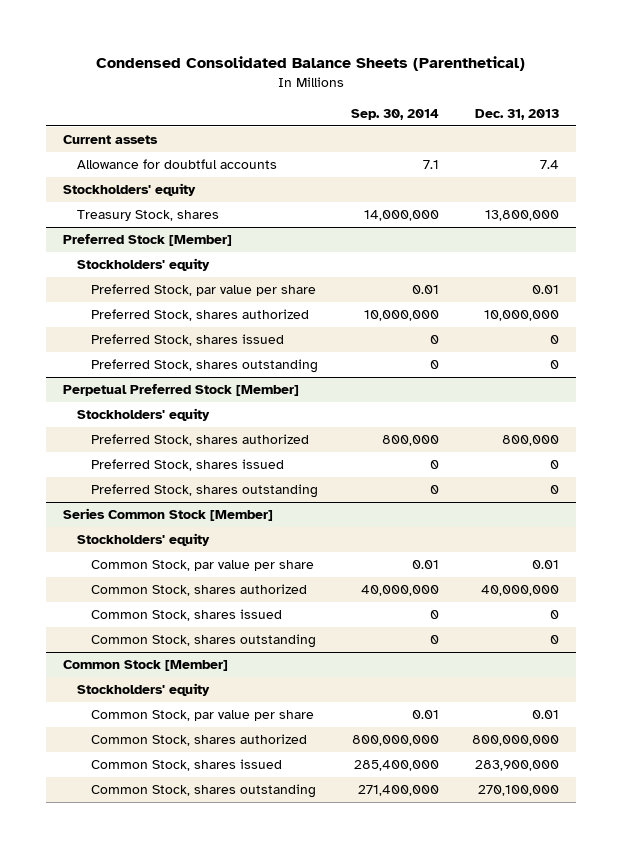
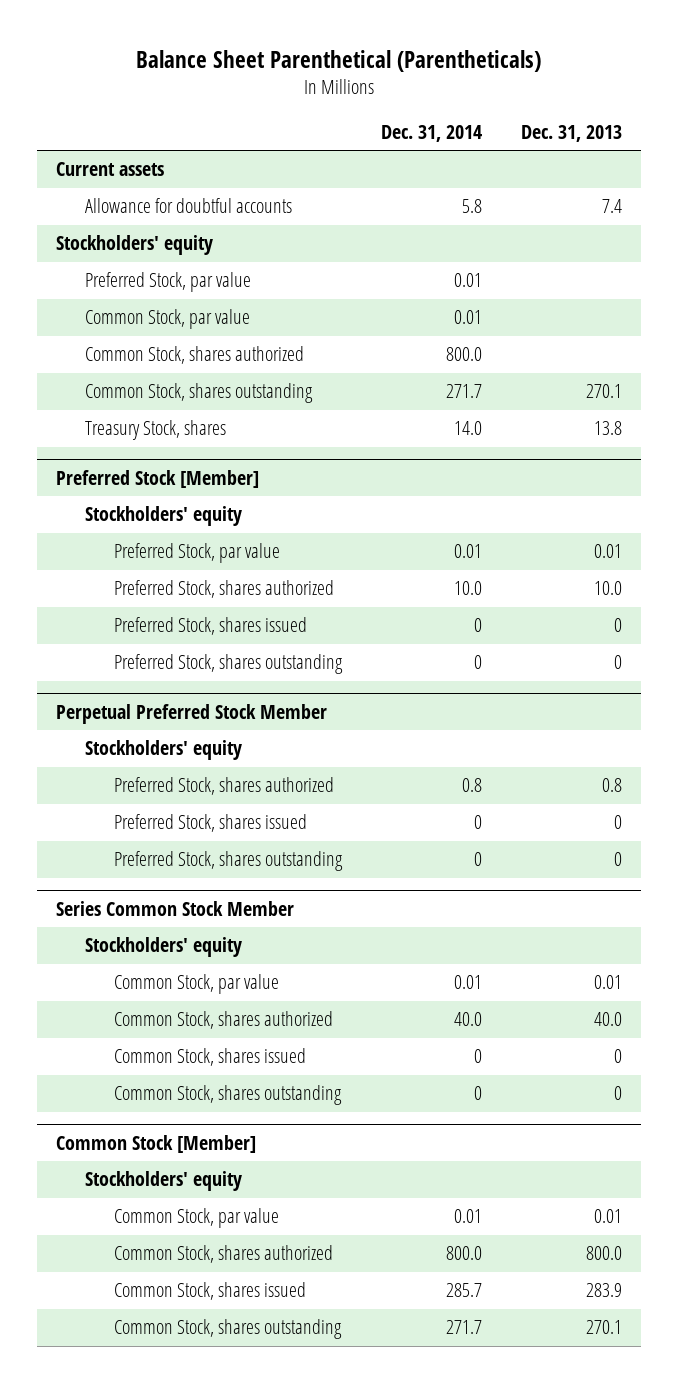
- Condensed Consolidated Balance Sheets (Parenthetical)
+ Balance Sheet Parenthetical (Parentheticals)
- | Sep. 30, 2014 | Dec. 31, 2013
+ | Dec. 31, 2014 | Dec. 31, 2013
- Treasury Stock, shares | 14,000,000 | 13,800,000
+ Preferred Stock, par value | 0.01 |
+ Common Stock, par value | 0.01 |
+ Common Stock, shares authorized | 800.0 |
+ Common Stock, shares outstanding | 271.7 | 270.1
+ Treasury Stock, shares | 14.0 | 13.8
@ Preferred Stock [Member]
- Preferred Stock, par value per share | 0.01 | 0.01
- Preferred Stock, shares authorized | 10,000,000 | 10,000,000
+ Preferred Stock, par value | 0.01 | 0.01
+ Preferred Stock, shares authorized | 10.0 | 10.0
- Perpetual Preferred Stock [Member]
+ Perpetual Preferred Stock Member
- Preferred Stock, shares authorized | 800,000 | 800,000
+ Preferred Stock, shares authorized | 0.8 | 0.8
- Series Common Stock [Member]
+ Series Common Stock Member
- Common Stock, par value per share | 0.01 | 0.01
- Common Stock, shares authorized | 40,000,000 | 40,000,000
+ Common Stock, par value | 0.01 | 0.01
+ Common Stock, shares authorized | 40.0 | 40.0
@ Common Stock [Member]
- Common Stock, par value per share | 0.01 | 0.01
- Common Stock, shares authorized | 800,000,000 | 800,000,000
- Common Stock, shares issued | 285,400,000 | 283,900,000
- Common Stock, shares outstanding | 271,400,000 | 270,100,000
+ Common Stock, par value | 0.01 | 0.01
+ Common Stock, shares authorized | 800.0 | 800.0
+ Common Stock, shares issued | 285.7 | 283.9
+ Common Stock, shares outstanding | 271.7 | 270.1

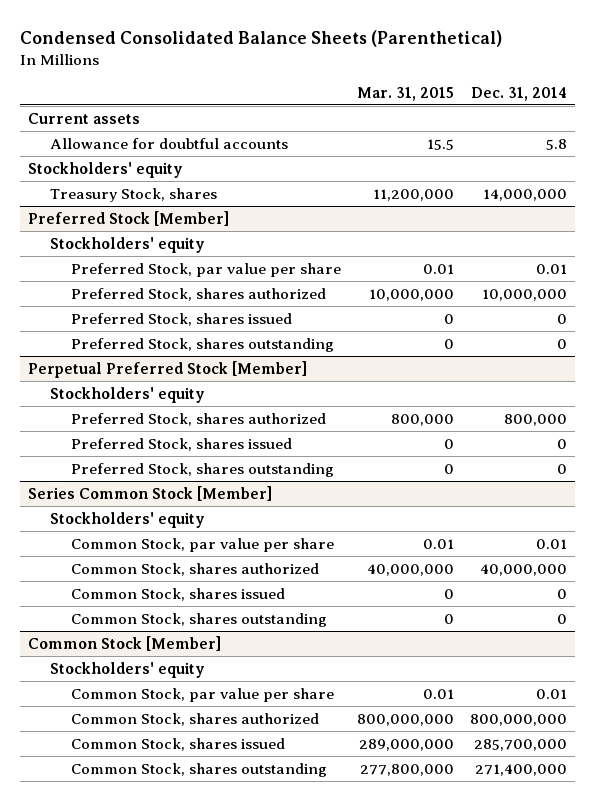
- Balance Sheet Parenthetical (Parentheticals)
+ Condensed Consolidated Balance Sheets (Parenthetical)
- | Dec. 31, 2014 | Dec. 31, 2013
+ | Mar. 31, 2015 | Dec. 31, 2014
- Preferred Stock, par value | 0.01 |
- Common Stock, par value | 0.01 |
- Common Stock, shares authorized | 800.0 |
- Common Stock, shares outstanding | 271.7 | 270.1
- Treasury Stock, shares | 14.0 | 13.8
+ Treasury Stock, shares | 11,200,000 | 14,000,000
@ Preferred Stock [Member]
- Preferred Stock, par value | 0.01 | 0.01
- Preferred Stock, shares authorized | 10.0 | 10.0
+ Preferred Stock, par value per share | 0.01 | 0.01
+ Preferred Stock, shares authorized | 10,000,000 | 10,000,000
- Perpetual Preferred Stock Member
+ Perpetual Preferred Stock [Member]
- Preferred Stock, shares authorized | 0.8 | 0.8
+ Preferred Stock, shares authorized | 800,000 | 800,000
- Series Common Stock Member
+ Series Common Stock [Member]
- Common Stock, par value | 0.01 | 0.01
- Common Stock, shares authorized | 40.0 | 40.0
+ Common Stock, par value per share | 0.01 | 0.01
+ Common Stock, shares authorized | 40,000,000 | 40,000,000
@ Common Stock [Member]
- Common Stock, par value | 0.01 | 0.01
- Common Stock, shares authorized | 800.0 | 800.0
- Common Stock, shares issued | 285.7 | 283.9
- Common Stock, shares outstanding | 271.7 | 270.1
+ Common Stock, par value per share | 0.01 | 0.01
+ Common Stock, shares authorized | 800,000,000 | 800,000,000
+ Common Stock, shares issued | 289,000,000 | 285,700,000
+ Common Stock, shares outstanding | 277,800,000 | 271,400,000

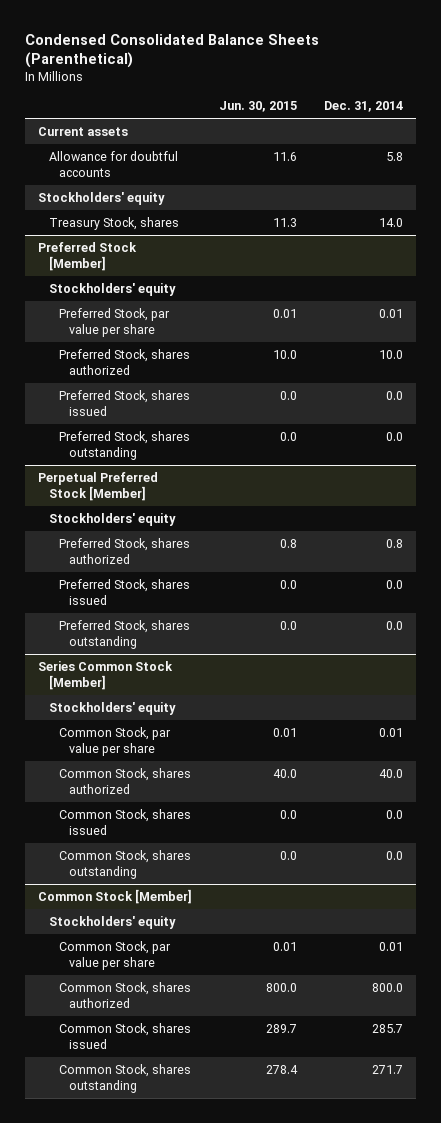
- | Mar. 31, 2015 | Dec. 31, 2014
+ | Jun. 30, 2015 | Dec. 31, 2014
- Treasury Stock, shares | 11,200,000 | 14,000,000
+ Treasury Stock, shares | 11.3 | 14.0
@ Preferred Stock [Member]
- Preferred Stock, shares authorized | 10,000,000 | 10,000,000
- Preferred Stock, shares issued | 0 | 0
- Preferred Stock, shares outstanding | 0 | 0
+ Preferred Stock, shares authorized | 10.0 | 10.0
+ Preferred Stock, shares issued | 0.0 | 0.0
+ Preferred Stock, shares outstanding | 0.0 | 0.0
@ Perpetual Preferred Stock [Member]
- Preferred Stock, shares authorized | 800,000 | 800,000
- Preferred Stock, shares issued | 0 | 0
- Preferred Stock, shares outstanding | 0 | 0
+ Preferred Stock, shares authorized | 0.8 | 0.8
+ Preferred Stock, shares issued | 0.0 | 0.0
+ Preferred Stock, shares outstanding | 0.0 | 0.0
@ Series Common Stock [Member]
- Common Stock, shares authorized | 40,000,000 | 40,000,000
- Common Stock, shares issued | 0 | 0
- Common Stock, shares outstanding | 0 | 0
+ Common Stock, shares authorized | 40.0 | 40.0
+ Common Stock, shares issued | 0.0 | 0.0
+ Common Stock, shares outstanding | 0.0 | 0.0
@ Common Stock [Member]
- Common Stock, shares authorized | 800,000,000 | 800,000,000
- Common Stock, shares issued | 289,000,000 | 285,700,000
- Common Stock, shares outstanding | 277,800,000 | 271,400,000
+ Common Stock, shares authorized | 800.0 | 800.0
+ Common Stock, shares issued | 289.7 | 285.7
+ Common Stock, shares outstanding | 278.4 | 271.7

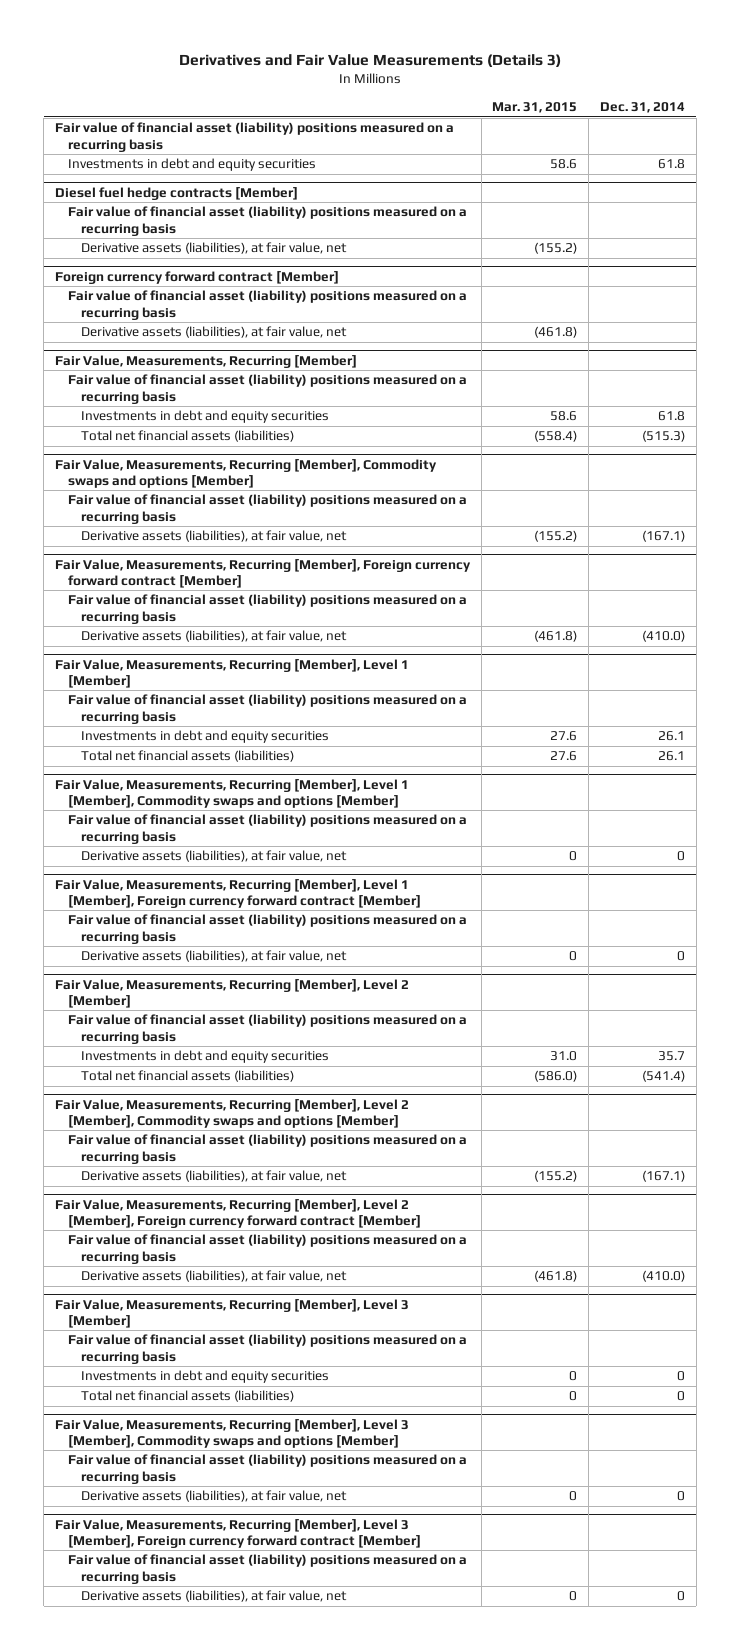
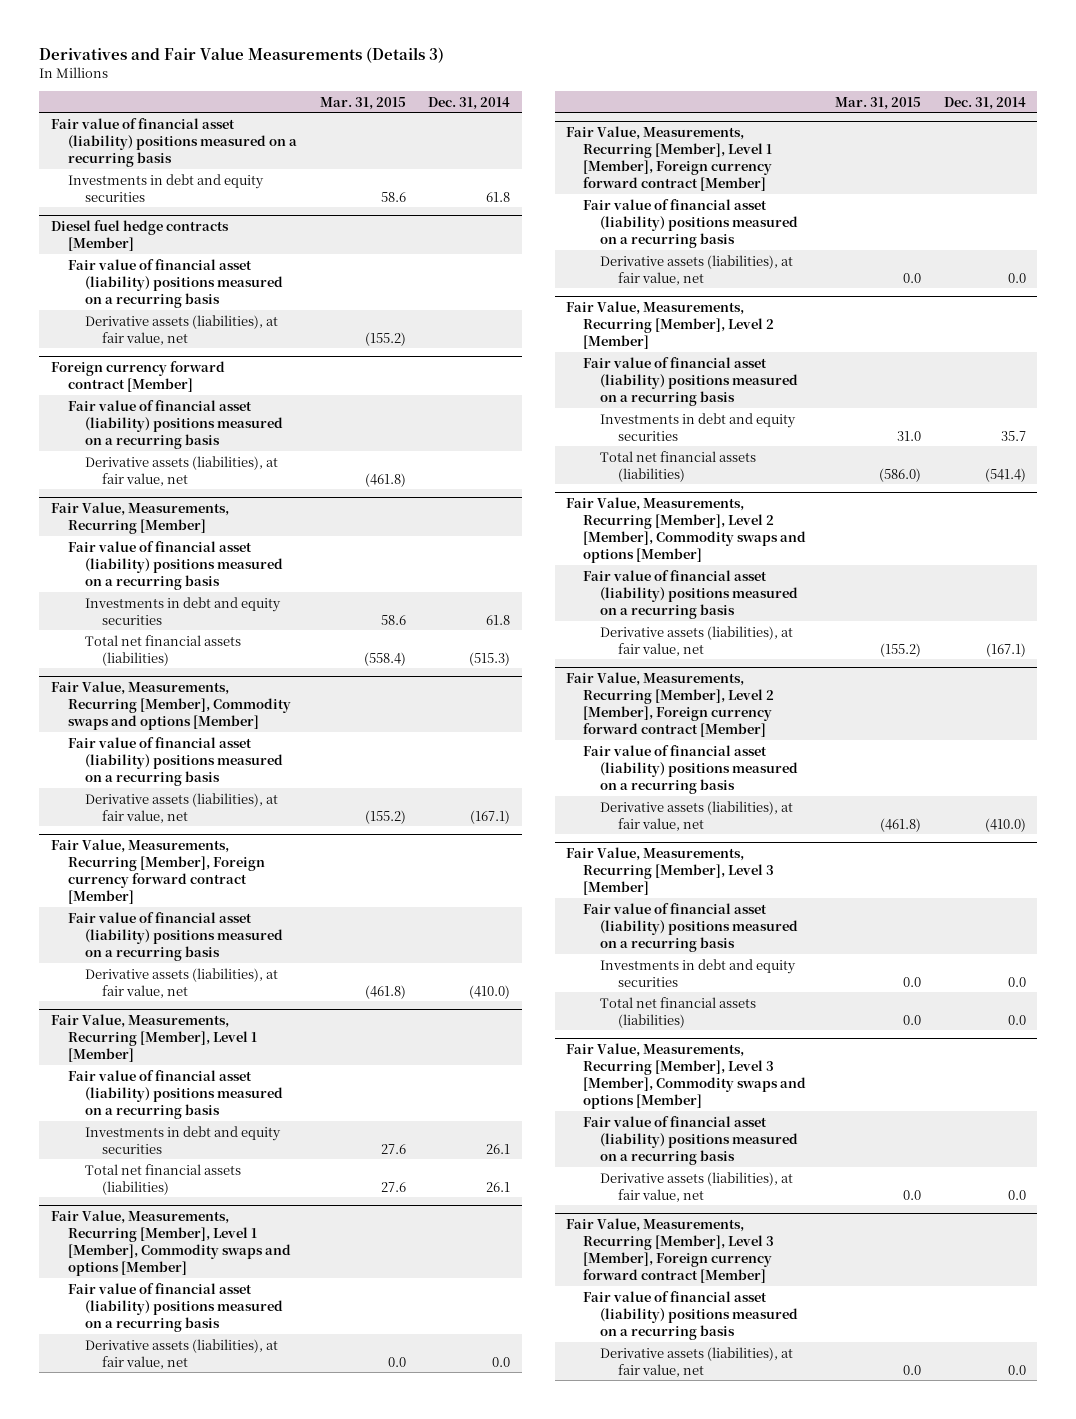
@ Fair Value, Measurements, Recurring [Member], Level 1 [Member], Commodity swaps and options [Member]
- Derivative assets (liabilities), at fair value, net | 0 | 0
+ Derivative assets (liabilities), at fair value, net | 0.0 | 0.0
@ Fair Value, Measurements, Recurring [Member], Level 1 [Member], Foreign currency forward contract [Member]
- Derivative assets (liabilities), at fair value, net | 0 | 0
+ Derivative assets (liabilities), at fair value, net | 0.0 | 0.0
@ Fair Value, Measurements, Recurring [Member], Level 3 [Member]
- Investments in debt and equity securities | 0 | 0
- Total net financial assets (liabilities) | 0 | 0
+ Investments in debt and equity securities | 0.0 | 0.0
+ Total net financial assets (liabilities) | 0.0 | 0.0
@ Fair Value, Measurements, Recurring [Member], Level 3 [Member], Commodity swaps and options [Member]
- Derivative assets (liabilities), at fair value, net | 0 | 0
+ Derivative assets (liabilities), at fair value, net | 0.0 | 0.0
@ Fair Value, Measurements, Recurring [Member], Level 3 [Member], Foreign currency forward contract [Member]
- Derivative assets (liabilities), at fair value, net | 0 | 0
+ Derivative assets (liabilities), at fair value, net | 0.0 | 0.0

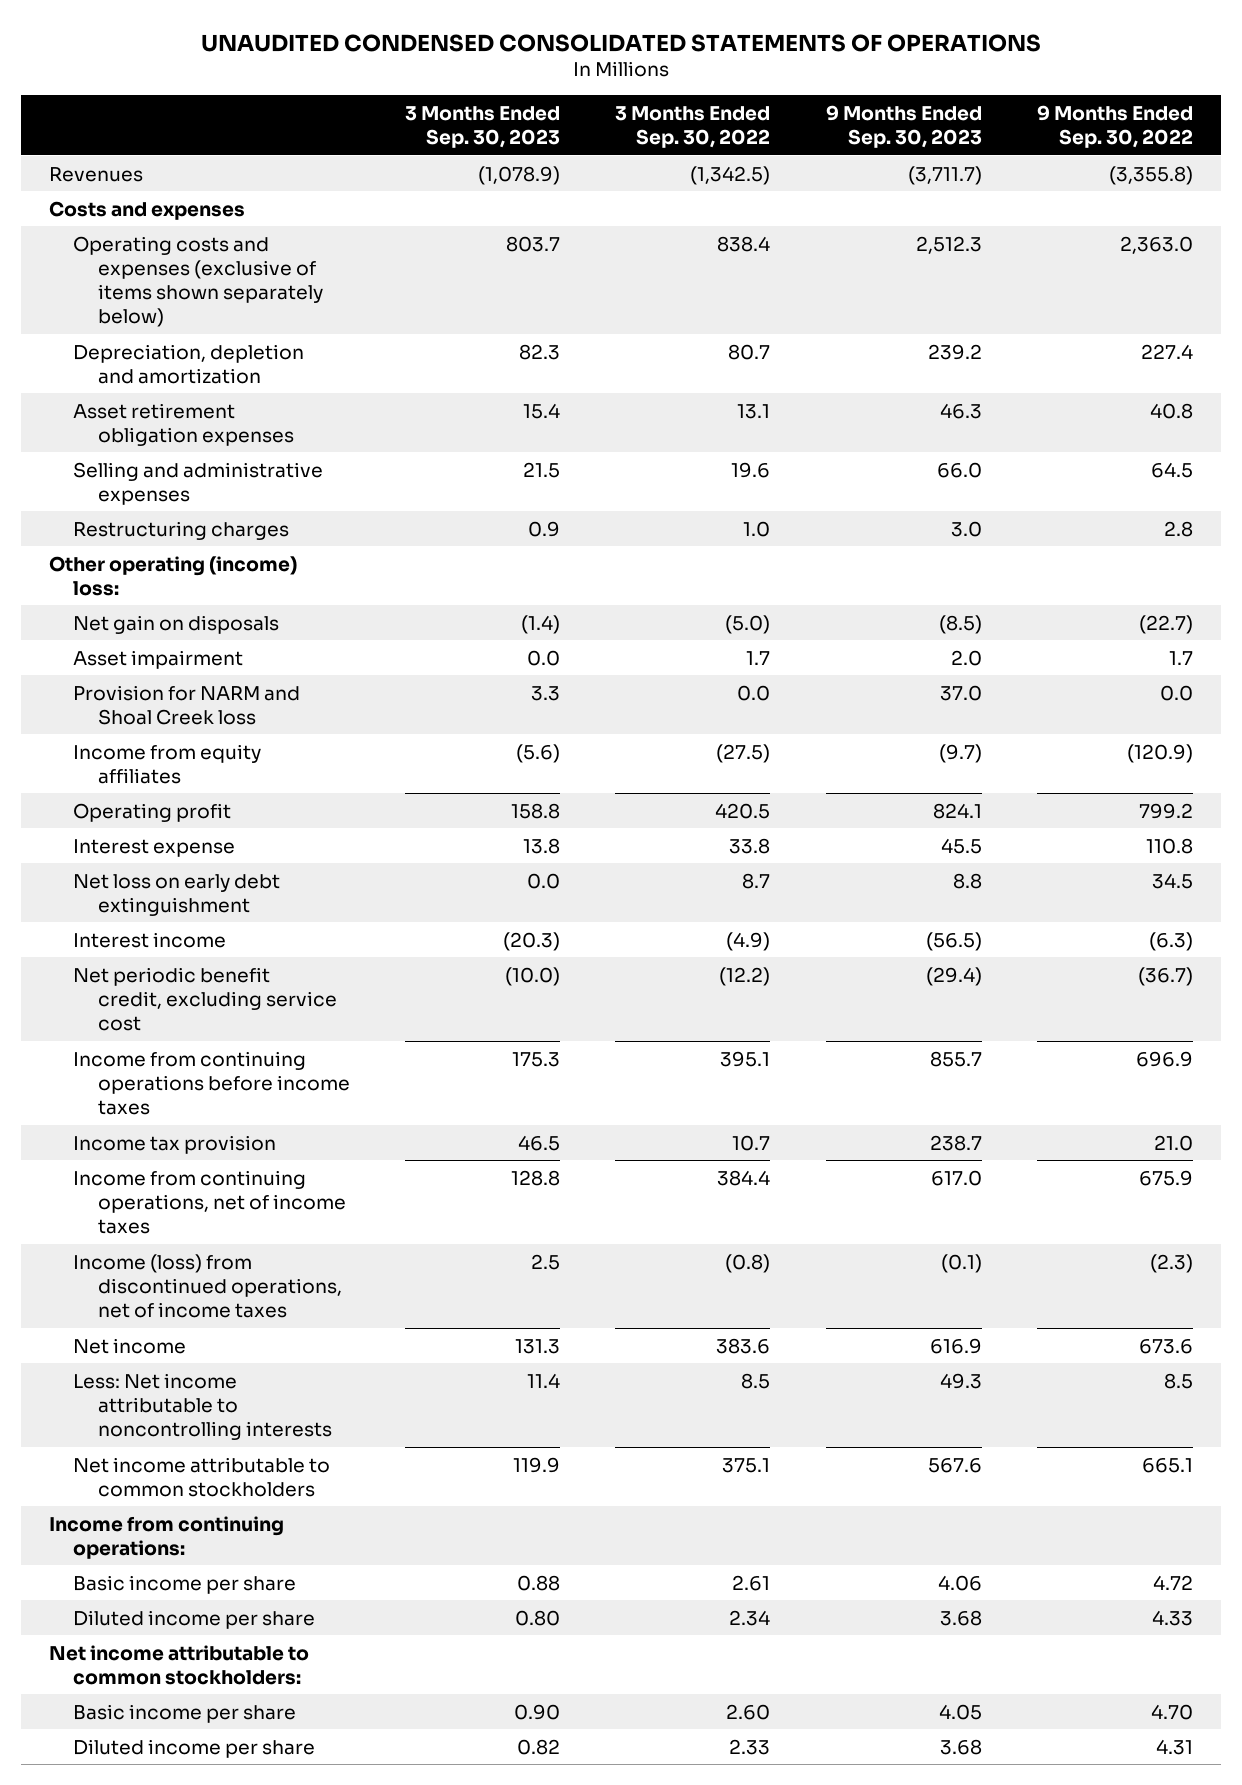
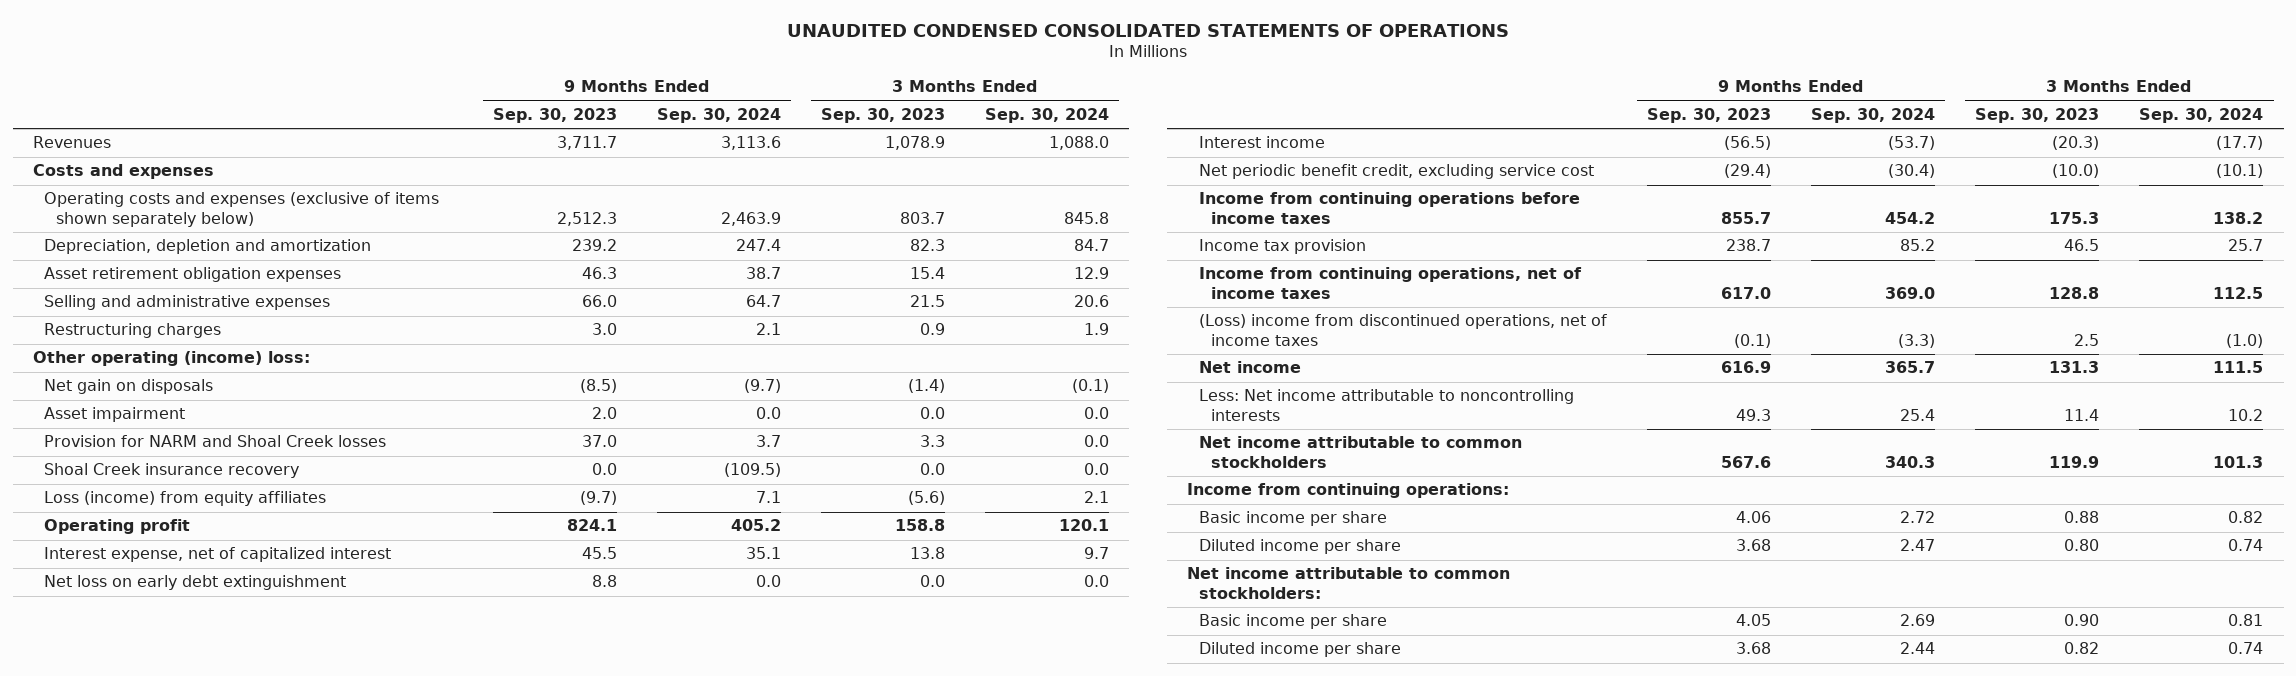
- | 3 Months Ended Sep. 30, 2023 | 3 Months Ended Sep. 30, 2022 | 9 Months Ended Sep. 30, 2023 | 9 Months Ended Sep. 30, 2022
+ | 9 Months Ended Sep. 30, 2023 | 9 Months Ended Sep. 30, 2024 | 3 Months Ended Sep. 30, 2023 | 3 Months Ended Sep. 30, 2024
- Revenues | (1,078.9) | (1,342.5) | (3,711.7) | (3,355.8)
+ Revenues | 3,711.7 | 3,113.6 | 1,078.9 | 1,088.0
- Provision for NARM and Shoal Creek loss | 3.3 | 0.0 | 37.0 | 0.0
- Income from equity affiliates | (5.6) | (27.5) | (9.7) | (120.9)
+ Provision for NARM and Shoal Creek losses | 37.0 | 3.7 | 3.3 | 0.0
+ Shoal Creek insurance recovery | 0.0 | (109.5) | 0.0 | 0.0
+ Loss (income) from equity affiliates | (9.7) | 7.1 | (5.6) | 2.1
- Interest expense | 13.8 | 33.8 | 45.5 | 110.8
+ Interest expense, net of capitalized interest | 45.5 | 35.1 | 13.8 | 9.7
- Income (loss) from discontinued operations, net of income taxes | 2.5 | (0.8) | (0.1) | (2.3)
+ (Loss) income from discontinued operations, net of income taxes | (0.1) | (3.3) | 2.5 | (1.0)

